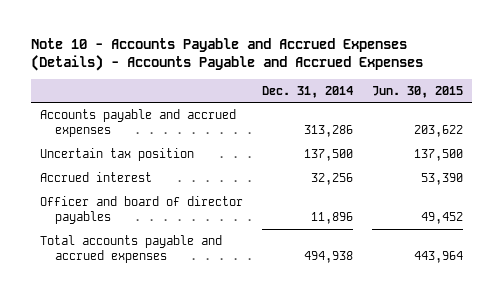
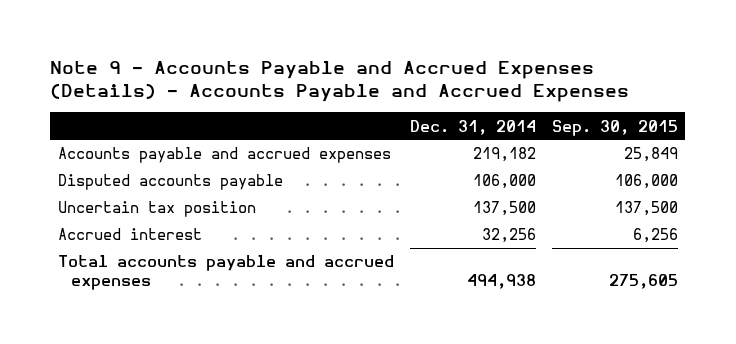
- Note 10 - Accounts Payable and Accrued Expenses (Details) - Accounts Payable and Accrued Expenses
+ Note 9 - Accounts Payable and Accrued Expenses (Details) - Accounts Payable and Accrued Expenses
- | Dec. 31, 2014 | Jun. 30, 2015
+ | Dec. 31, 2014 | Sep. 30, 2015
- Accounts payable and accrued expenses | 313,286 | 203,622
+ Accounts payable and accrued expenses | 219,182 | 25,849
+ Disputed accounts payable | 106,000 | 106,000
- Officer and board of director payables | 11,896 | 49,452

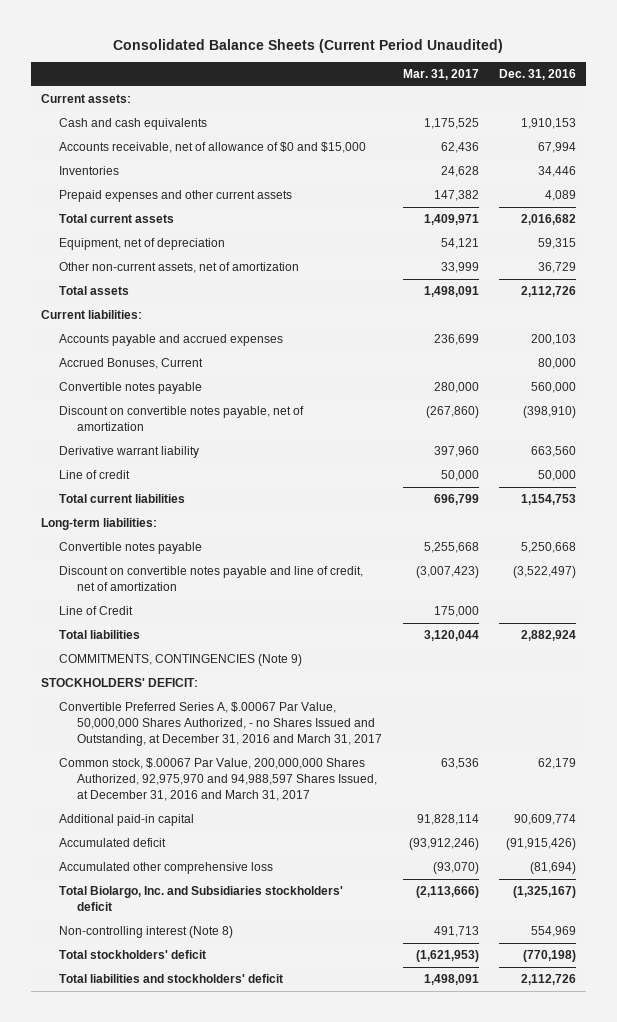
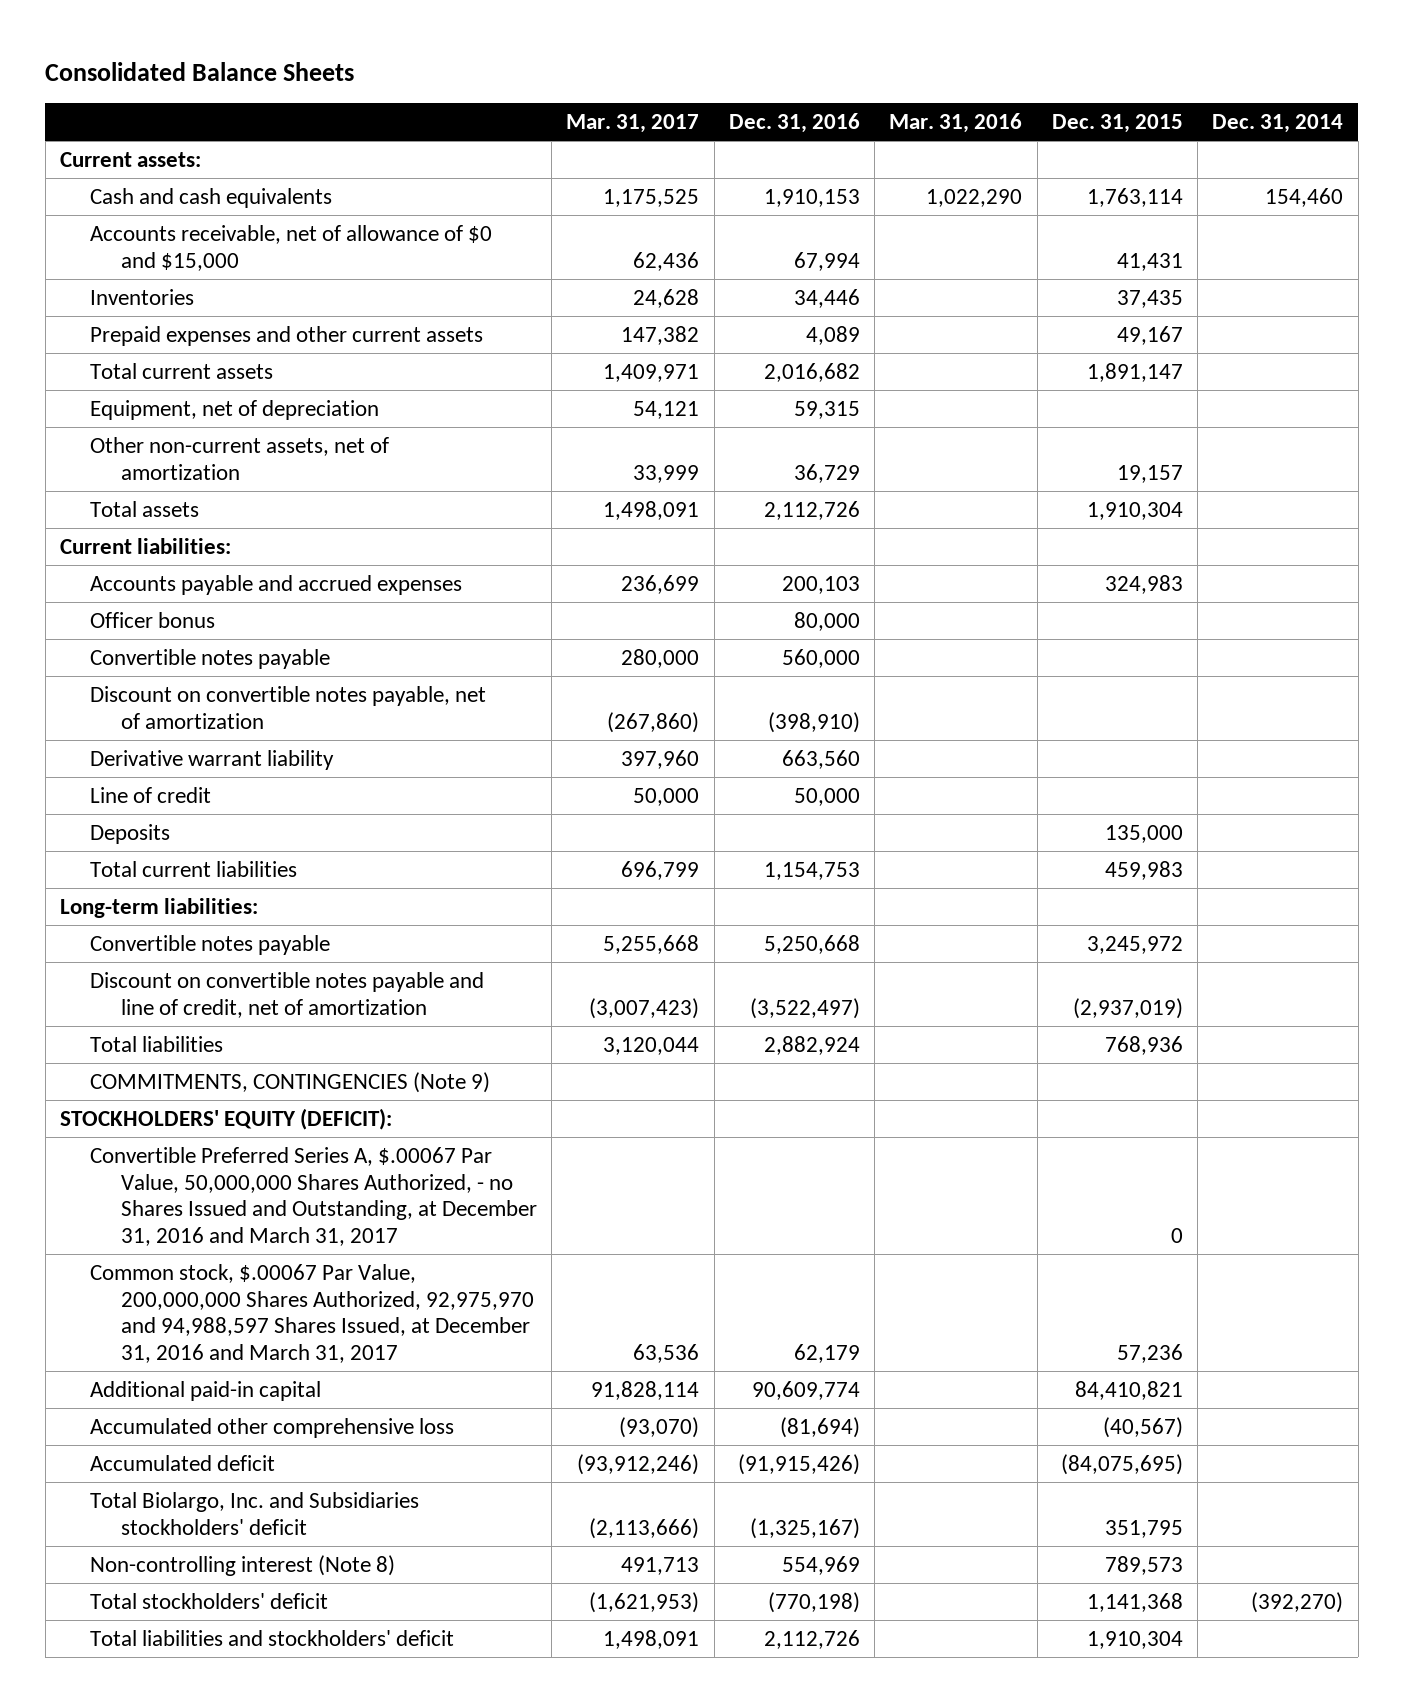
- Consolidated Balance Sheets (Current Period Unaudited)
+ Consolidated Balance Sheets
- | Mar. 31, 2017 | Dec. 31, 2016
+ | Mar. 31, 2017 | Dec. 31, 2016 | Mar. 31, 2016 | Dec. 31, 2015 | Dec. 31, 2014
- Accrued Bonuses, Current | | 80,000
+ Officer bonus | | 80,000 | | |
+ Deposits | | | | 135,000 |
- Line of Credit | 175,000 |
- STOCKHOLDERS' DEFICIT:
+ STOCKHOLDERS' EQUITY (DEFICIT):
moved down: Accumulated deficit | (93,912,246) | (91,915,426) | | (84,075,695) |

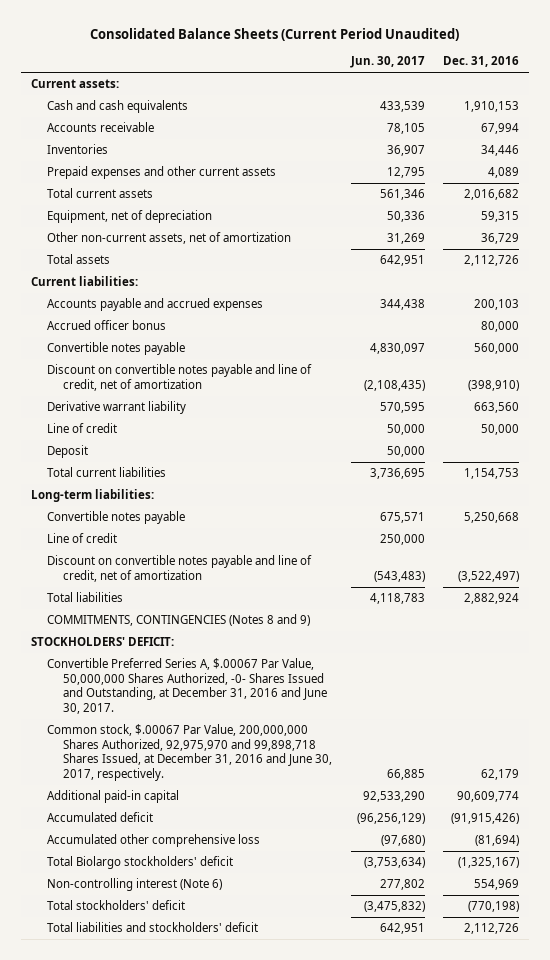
- Consolidated Balance Sheets
+ Consolidated Balance Sheets (Current Period Unaudited)
- | Mar. 31, 2017 | Dec. 31, 2016 | Mar. 31, 2016 | Dec. 31, 2015 | Dec. 31, 2014
+ | Jun. 30, 2017 | Dec. 31, 2016
- Accounts receivable, net of allowance of $0 and $15,000 | 62,436 | 67,994 | | 41,431 |
+ Accounts receivable | 78,105 | 67,994
- Officer bonus | | 80,000 | | |
+ Accrued officer bonus | | 80,000
- Discount on convertible notes payable, net of amortization | (267,860) | (398,910) | | |
+ Discount on convertible notes payable and line of credit, net of amortization | (2,108,435) | (398,910)
- Deposits | | | | 135,000 |
+ Deposit | 50,000 |
+ Line of credit | 250,000 |
- COMMITMENTS, CONTINGENCIES (Note 9)
- STOCKHOLDERS' EQUITY (DEFICIT):
- Convertible Preferred Series A, $.00067 Par Value, 50,000,000 Shares Authorized, - no Shares Issued and Outstanding, at December 31, 2016 and March 31, 2017 | | | | 0 |
- Common stock, $.00067 Par Value, 200,000,000 Shares Authorized, 92,975,970 and 94,988,597 Shares Issued, at December 31, 2016 and March 31, 2017 | 63,536 | 62,179 | | 57,236 |
+ COMMITMENTS, CONTINGENCIES (Notes 8 and 9)
+ STOCKHOLDERS' DEFICIT:
+ Convertible Preferred Series A, $.00067 Par Value, 50,000,000 Shares Authorized, -0- Shares Issued and Outstanding, at December 31, 2016 and June 30, 2017.
+ Common stock, $.00067 Par Value, 200,000,000 Shares Authorized, 92,975,970 and 99,898,718 Shares Issued, at December 31, 2016 and June 30, 2017, respectively. | 66,885 | 62,179
- Total Biolargo, Inc. and Subsidiaries stockholders' deficit | (2,113,666) | (1,325,167) | | 351,795 |
- Non-controlling interest (Note 8) | 491,713 | 554,969 | | 789,573 |
moved down: Accumulated other comprehensive loss | (97,680) | (81,694)
+ Total Biolargo stockholders' deficit | (3,753,634) | (1,325,167)
+ Non-controlling interest (Note 6) | 277,802 | 554,969

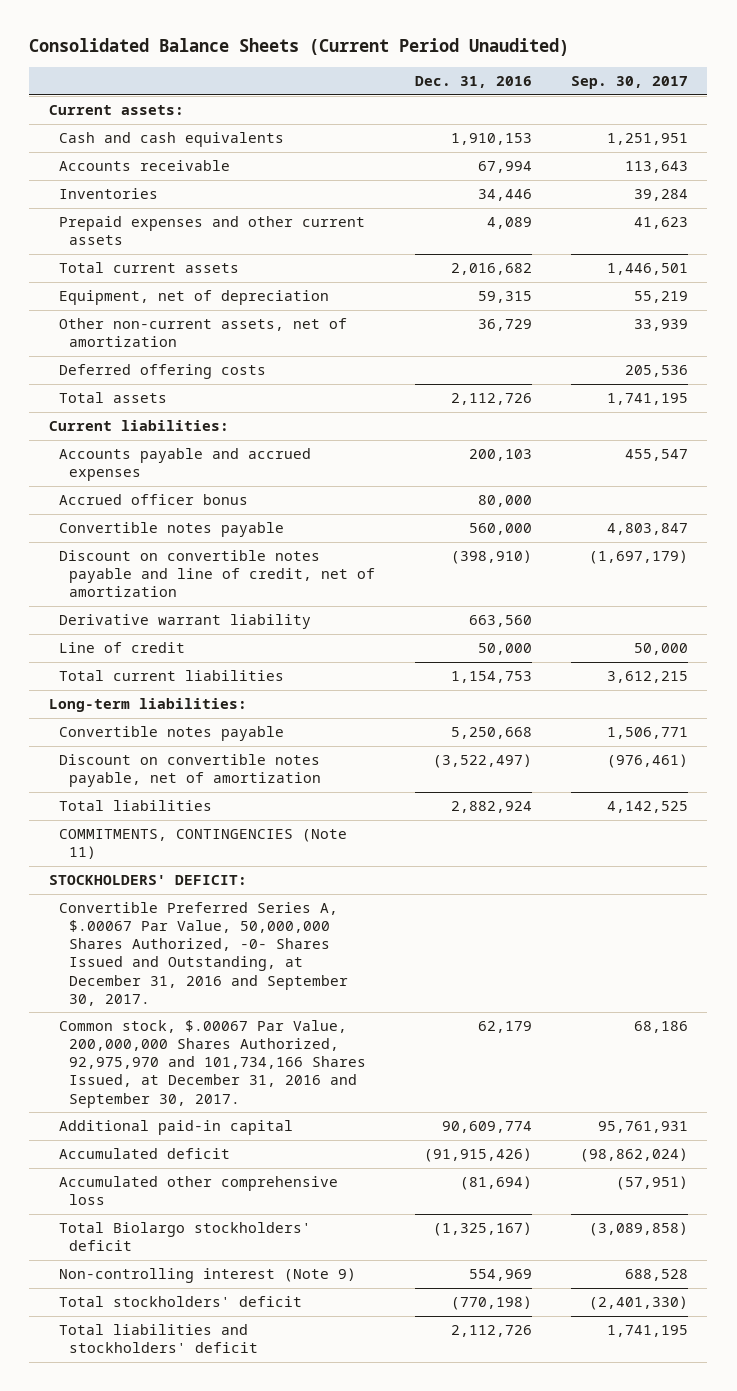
- | Jun. 30, 2017 | Dec. 31, 2016
+ | Dec. 31, 2016 | Sep. 30, 2017
+ Deferred offering costs | | 205,536
- Deposit | 50,000 |
- Line of credit | 250,000 |
- Discount on convertible notes payable and line of credit, net of amortization | (543,483) | (3,522,497)
+ Discount on convertible notes payable, net of amortization | (3,522,497) | (976,461)
- COMMITMENTS, CONTINGENCIES (Notes 8 and 9)
+ COMMITMENTS, CONTINGENCIES (Note 11)
- Convertible Preferred Series A, $.00067 Par Value, 50,000,000 Shares Authorized, -0- Shares Issued and Outstanding, at December 31, 2016 and June 30, 2017.
- Common stock, $.00067 Par Value, 200,000,000 Shares Authorized, 92,975,970 and 99,898,718 Shares Issued, at December 31, 2016 and June 30, 2017, respectively. | 66,885 | 62,179
+ Convertible Preferred Series A, $.00067 Par Value, 50,000,000 Shares Authorized, -0- Shares Issued and Outstanding, at December 31, 2016 and September 30, 2017.
+ Common stock, $.00067 Par Value, 200,000,000 Shares Authorized, 92,975,970 and 101,734,166 Shares Issued, at December 31, 2016 and September 30, 2017. | 62,179 | 68,186
- Non-controlling interest (Note 6) | 277,802 | 554,969
+ Non-controlling interest (Note 9) | 554,969 | 688,528

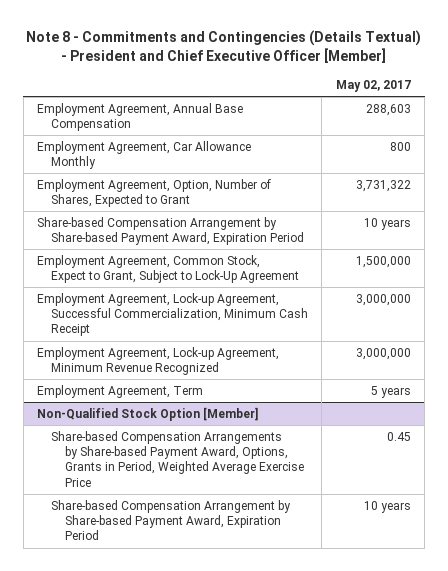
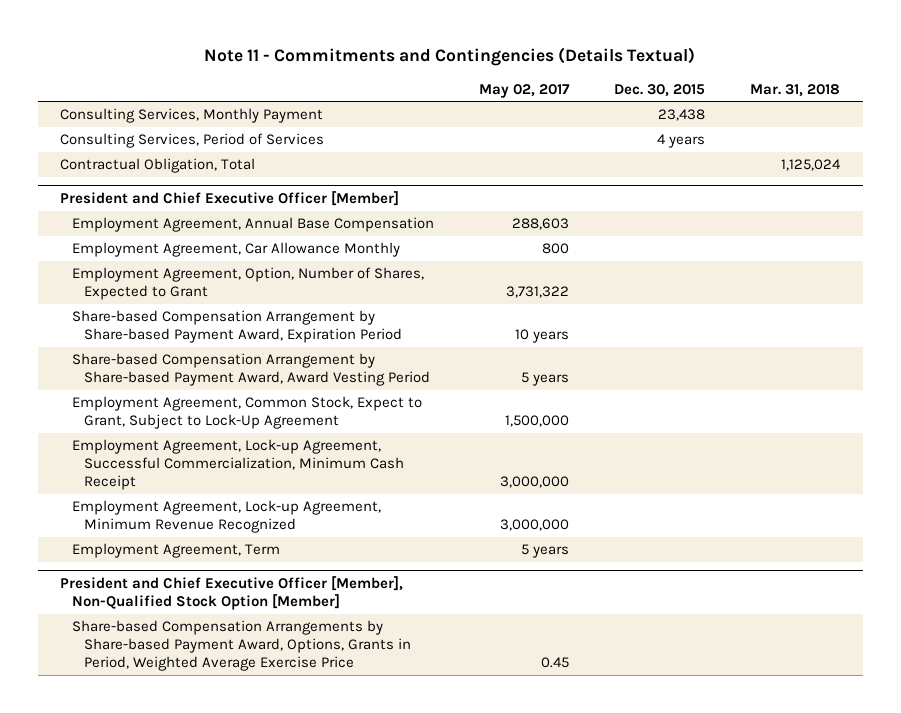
- Note 8 - Commitments and Contingencies (Details Textual) - President and Chief Executive Officer [Member]
+ Note 11 - Commitments and Contingencies (Details Textual)
- | May 02, 2017
+ | May 02, 2017 | Dec. 30, 2015 | Mar. 31, 2018
+ Consulting Services, Monthly Payment | | 23,438 |
+ Consulting Services, Period of Services | | 4 years |
+ Contractual Obligation, Total | | | 1,125,024
+ President and Chief Executive Officer [Member]
+ Share-based Compensation Arrangement by Share-based Payment Award, Award Vesting Period | 5 years | |
- Non-Qualified Stock Option [Member]
+ President and Chief Executive Officer [Member], Non-Qualified Stock Option [Member]
- Share-based Compensation Arrangement by Share-based Payment Award, Expiration Period | 10 years

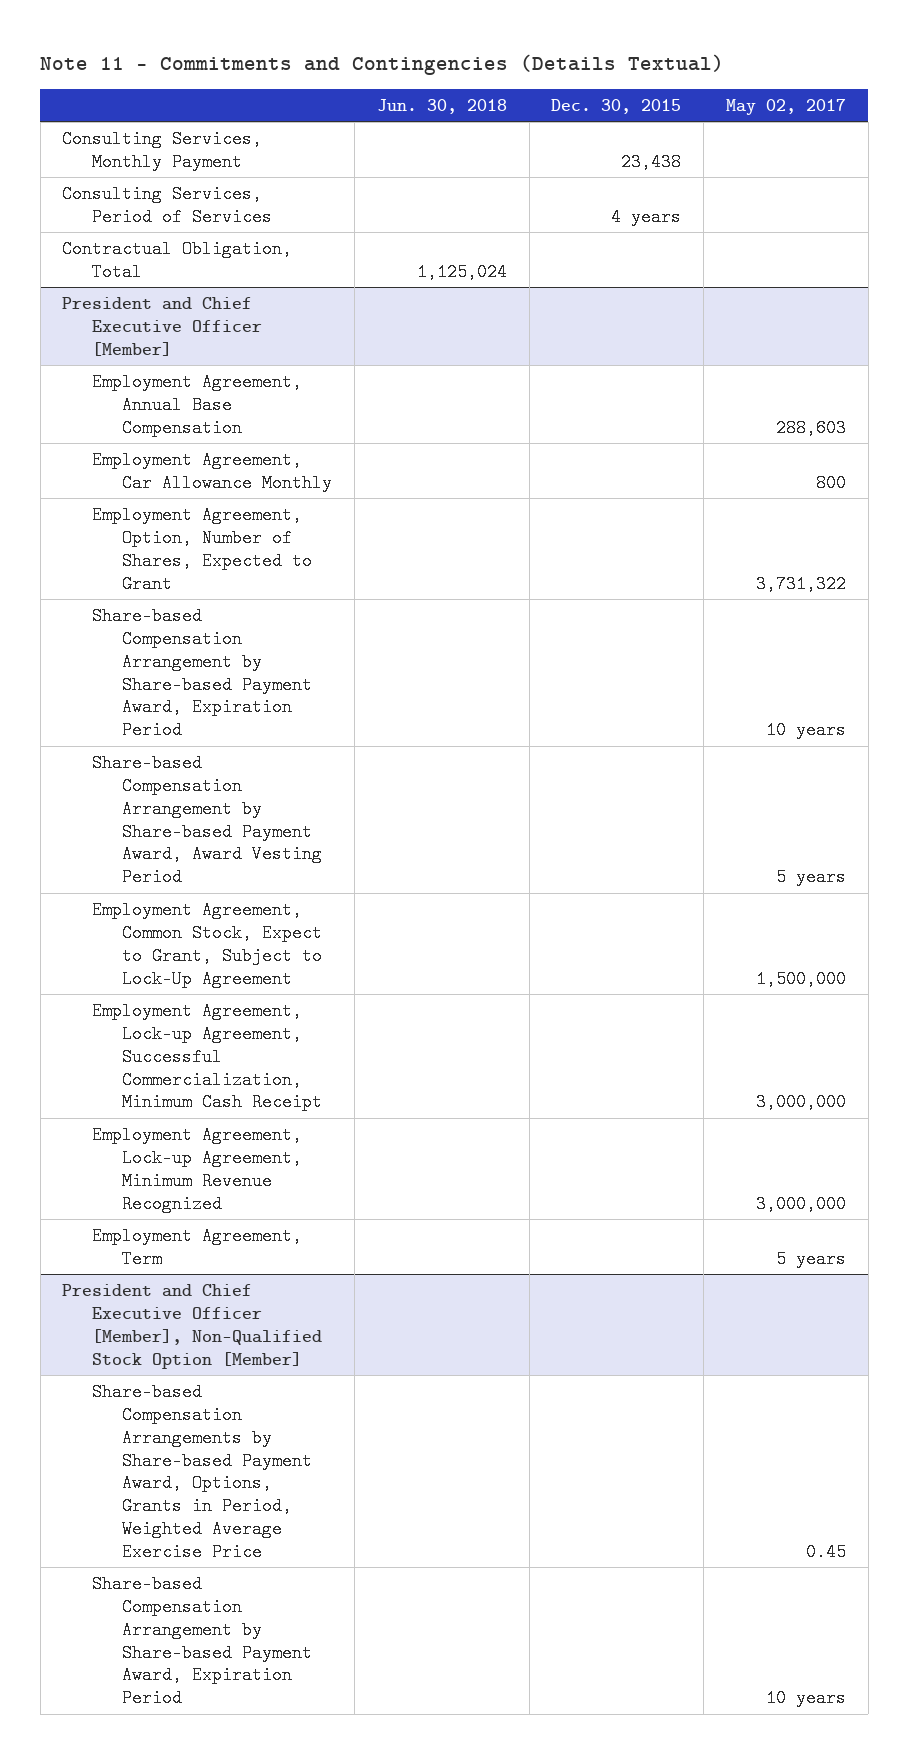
- | May 02, 2017 | Dec. 30, 2015 | Mar. 31, 2018
+ | Jun. 30, 2018 | Dec. 30, 2015 | May 02, 2017
@ President and Chief Executive Officer [Member], Non-Qualified Stock Option [Member]
+ Share-based Compensation Arrangement by Share-based Payment Award, Expiration Period | | | 10 years

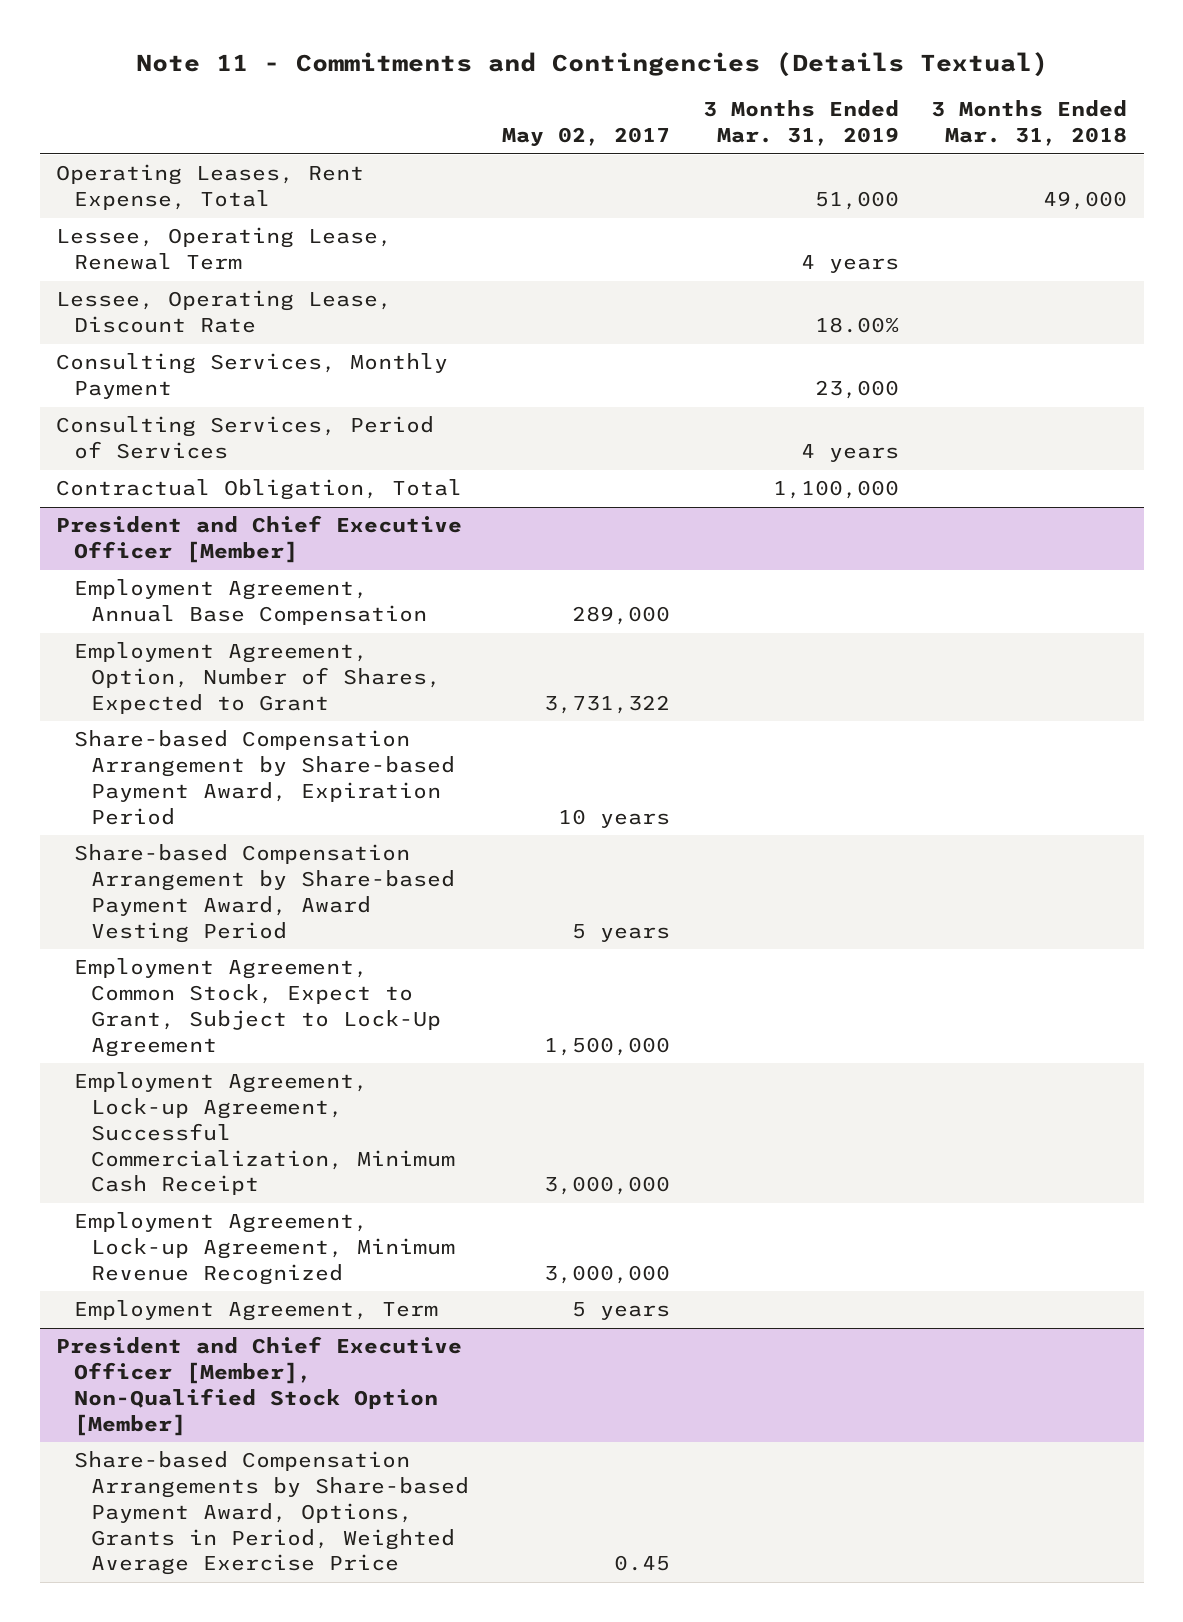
- | Jun. 30, 2018 | Dec. 30, 2015 | May 02, 2017
+ | May 02, 2017 | 3 Months Ended Mar. 31, 2019 | 3 Months Ended Mar. 31, 2018
+ Operating Leases, Rent Expense, Total | | 51,000 | 49,000
+ Lessee, Operating Lease, Renewal Term | | 4 years |
+ Lessee, Operating Lease, Discount Rate | | 18.00% |
@ President and Chief Executive Officer [Member]
- Employment Agreement, Annual Base Compensation | | | 288,603
- Employment Agreement, Car Allowance Monthly | | | 800
+ Employment Agreement, Annual Base Compensation | 289,000 | |
@ President and Chief Executive Officer [Member], Non-Qualified Stock Option [Member]
- Share-based Compensation Arrangement by Share-based Payment Award, Expiration Period | | | 10 years

